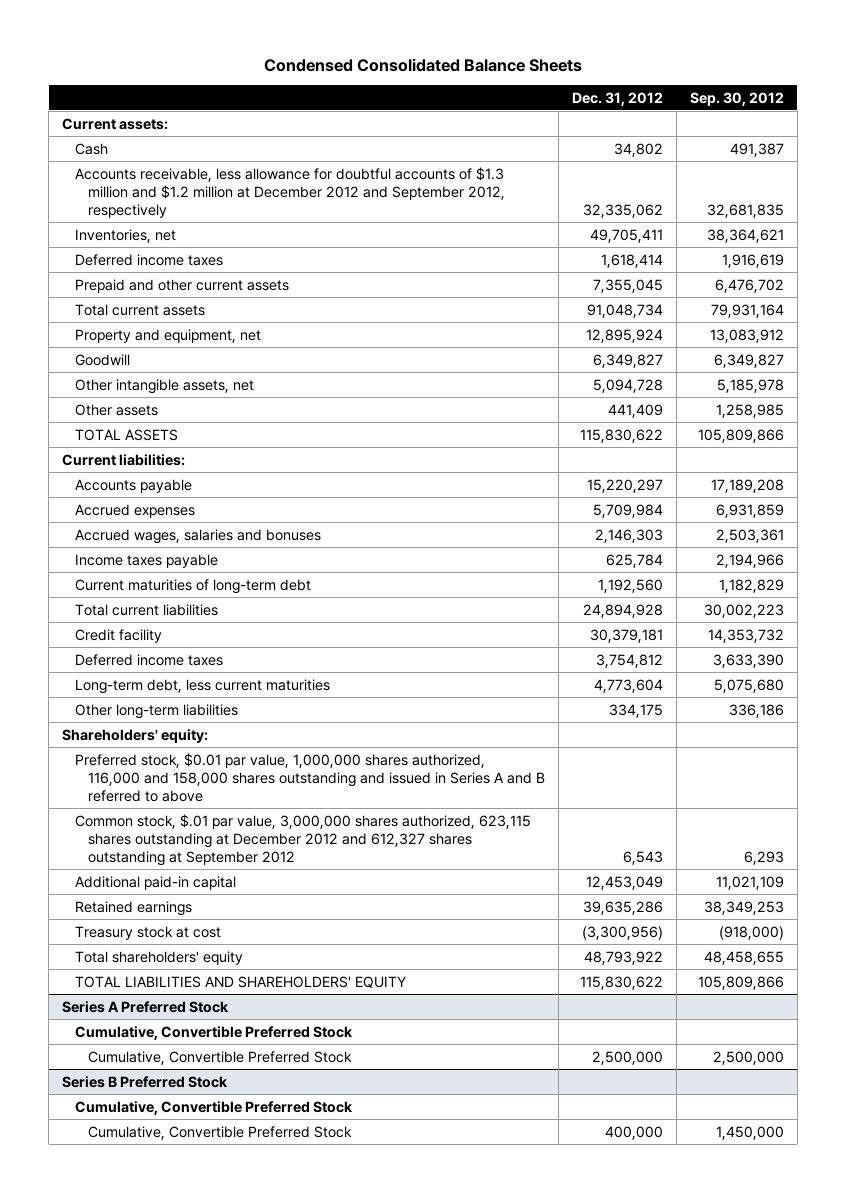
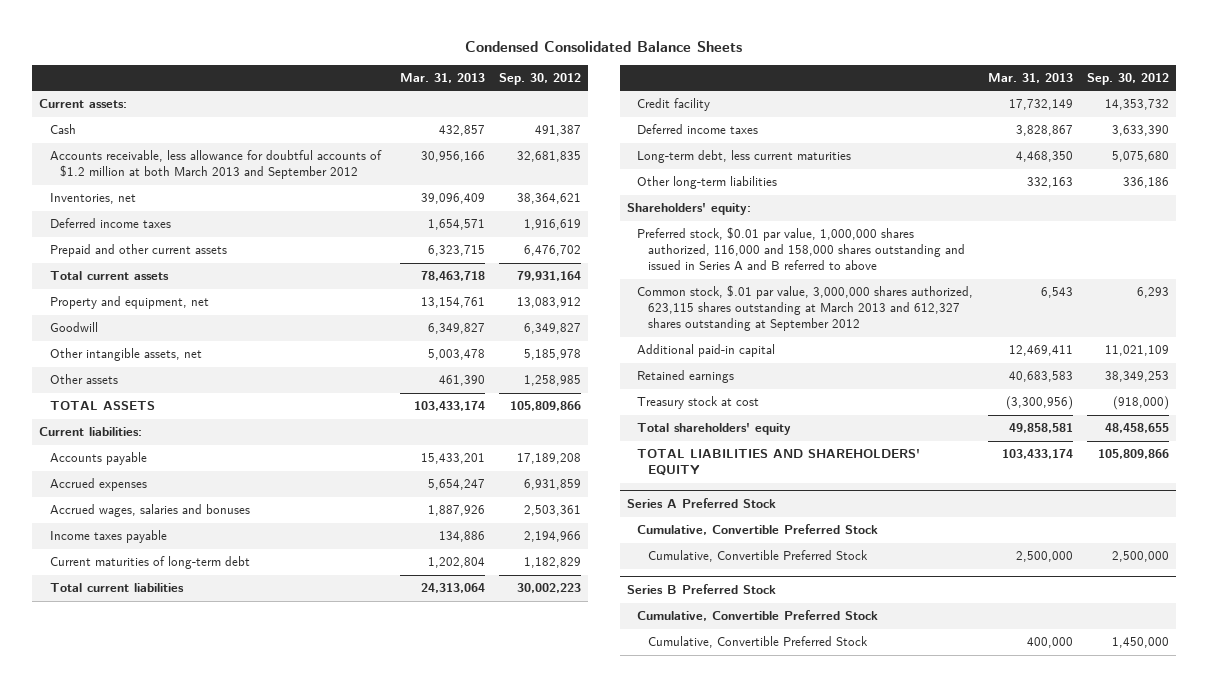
- | Dec. 31, 2012 | Sep. 30, 2012
+ | Mar. 31, 2013 | Sep. 30, 2012
- Accounts receivable, less allowance for doubtful accounts of $1.3 million and $1.2 million at December 2012 and September 2012, respectively | 32,335,062 | 32,681,835
+ Accounts receivable, less allowance for doubtful accounts of $1.2 million at both March 2013 and September 2012 | 30,956,166 | 32,681,835
- Common stock, $.01 par value, 3,000,000 shares authorized, 623,115 shares outstanding at December 2012 and 612,327 shares outstanding at September 2012 | 6,543 | 6,293
+ Common stock, $.01 par value, 3,000,000 shares authorized, 623,115 shares outstanding at March 2013 and 612,327 shares outstanding at September 2012 | 6,543 | 6,293

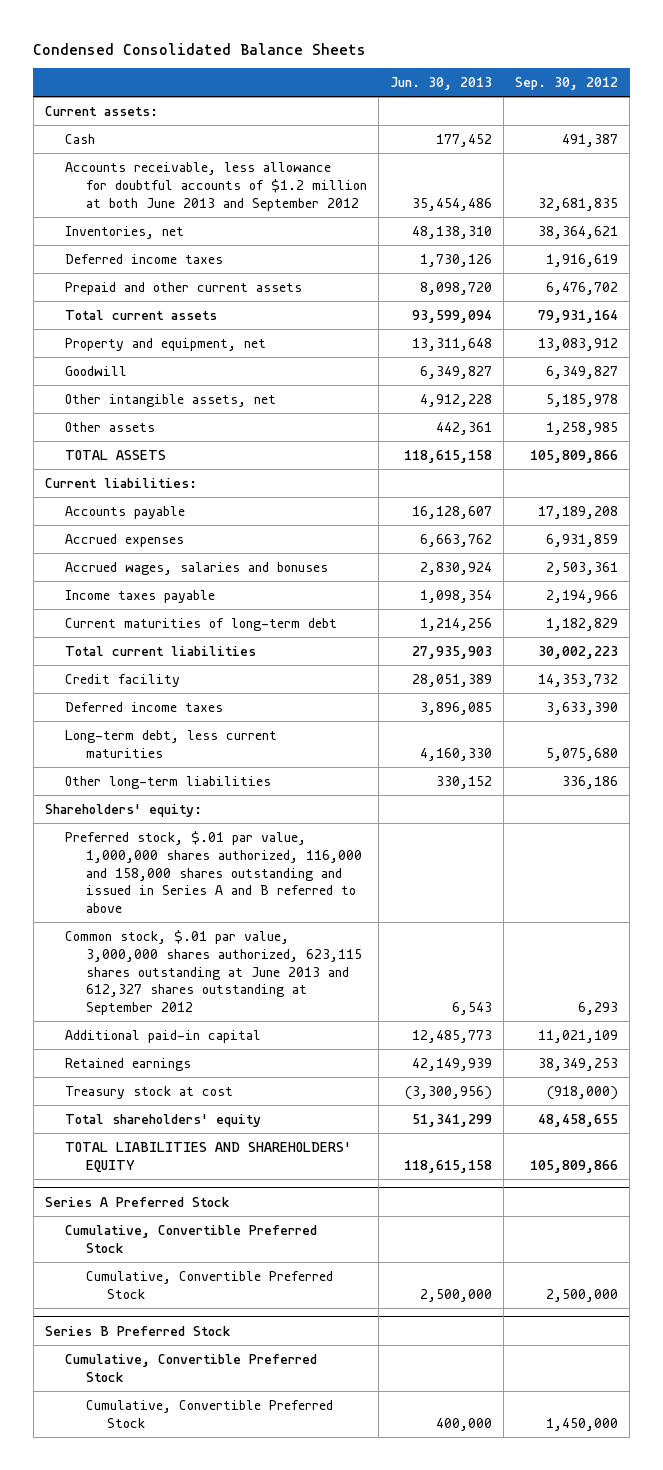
- | Mar. 31, 2013 | Sep. 30, 2012
+ | Jun. 30, 2013 | Sep. 30, 2012
- Accounts receivable, less allowance for doubtful accounts of $1.2 million at both March 2013 and September 2012 | 30,956,166 | 32,681,835
+ Accounts receivable, less allowance for doubtful accounts of $1.2 million at both June 2013 and September 2012 | 35,454,486 | 32,681,835
- Preferred stock, $0.01 par value, 1,000,000 shares authorized, 116,000 and 158,000 shares outstanding and issued in Series A and B referred to above
- Common stock, $.01 par value, 3,000,000 shares authorized, 623,115 shares outstanding at March 2013 and 612,327 shares outstanding at September 2012 | 6,543 | 6,293
+ Preferred stock, $.01 par value, 1,000,000 shares authorized, 116,000 and 158,000 shares outstanding and issued in Series A and B referred to above
+ Common stock, $.01 par value, 3,000,000 shares authorized, 623,115 shares outstanding at June 2013 and 612,327 shares outstanding at September 2012 | 6,543 | 6,293

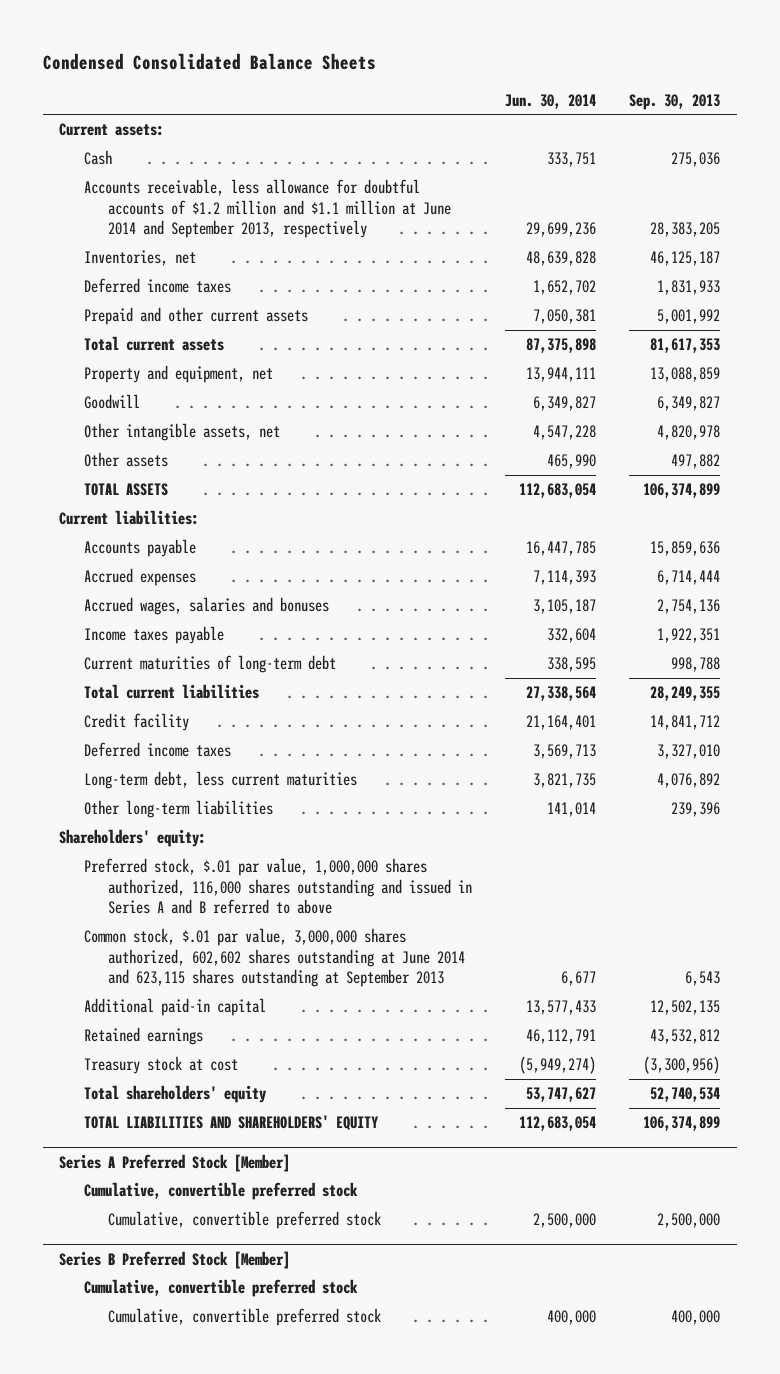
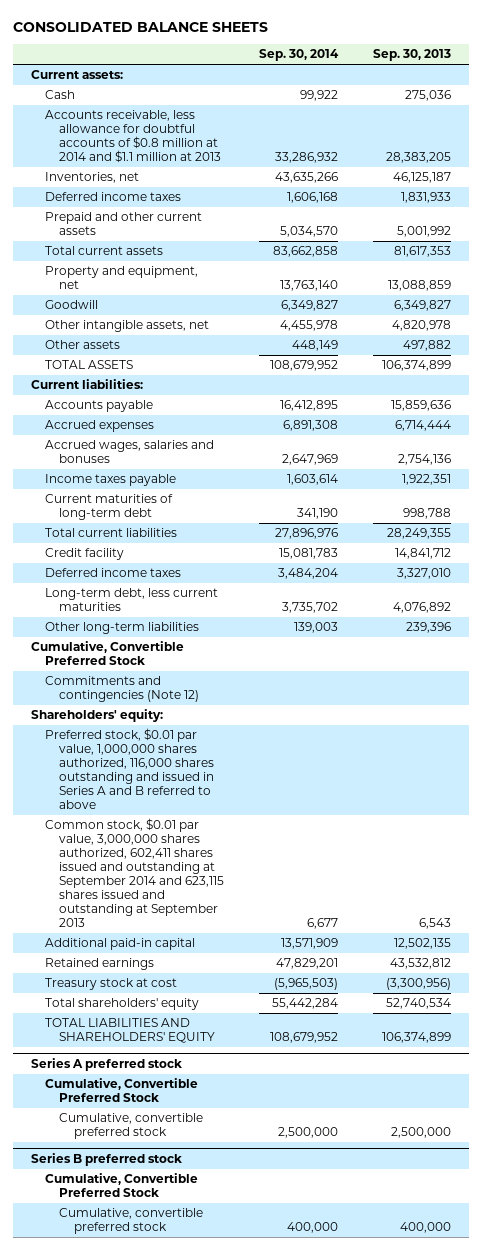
- Condensed Consolidated Balance Sheets
+ CONSOLIDATED BALANCE SHEETS
- | Jun. 30, 2014 | Sep. 30, 2013
+ | Sep. 30, 2014 | Sep. 30, 2013
- Accounts receivable, less allowance for doubtful accounts of $1.2 million and $1.1 million at June 2014 and September 2013, respectively | 29,699,236 | 28,383,205
+ Accounts receivable, less allowance for doubtful accounts of $0.8 million at 2014 and $1.1 million at 2013 | 33,286,932 | 28,383,205
+ Cumulative, Convertible Preferred Stock
+ Commitments and contingencies (Note 12)
- Preferred stock, $.01 par value, 1,000,000 shares authorized, 116,000 shares outstanding and issued in Series A and B referred to above
- Common stock, $.01 par value, 3,000,000 shares authorized, 602,602 shares outstanding at June 2014 and 623,115 shares outstanding at September 2013 | 6,677 | 6,543
+ Preferred stock, $0.01 par value, 1,000,000 shares authorized, 116,000 shares outstanding and issued in Series A and B referred to above
+ Common stock, $0.01 par value, 3,000,000 shares authorized, 602,411 shares issued and outstanding at September 2014 and 623,115 shares issued and outstanding at September 2013 | 6,677 | 6,543
- Series A Preferred Stock [Member]
- Cumulative, convertible preferred stock
+ Series A preferred stock
+ Cumulative, Convertible Preferred Stock
- Series B Preferred Stock [Member]
- Cumulative, convertible preferred stock
+ Series B preferred stock
+ Cumulative, Convertible Preferred Stock

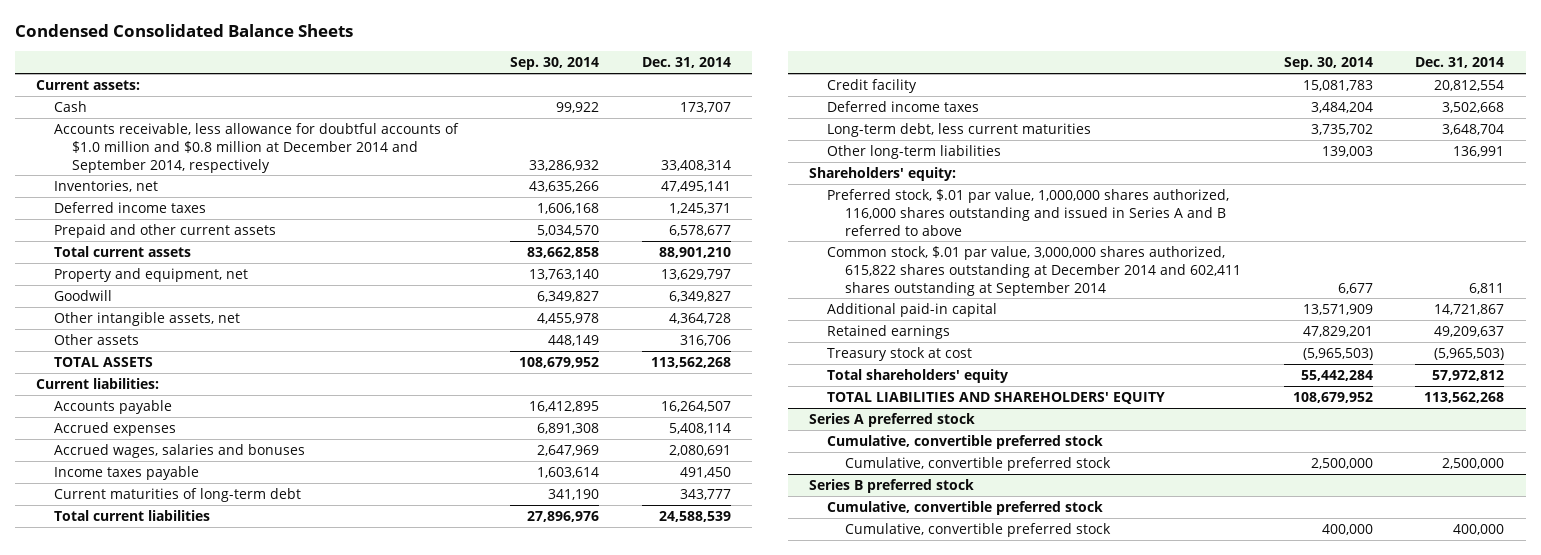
- CONSOLIDATED BALANCE SHEETS
+ Condensed Consolidated Balance Sheets
- | Sep. 30, 2014 | Sep. 30, 2013
+ | Sep. 30, 2014 | Dec. 31, 2014
- Accounts receivable, less allowance for doubtful accounts of $0.8 million at 2014 and $1.1 million at 2013 | 33,286,932 | 28,383,205
+ Accounts receivable, less allowance for doubtful accounts of $1.0 million and $0.8 million at December 2014 and September 2014, respectively | 33,286,932 | 33,408,314
- Cumulative, Convertible Preferred Stock
- Commitments and contingencies (Note 12)
- Preferred stock, $0.01 par value, 1,000,000 shares authorized, 116,000 shares outstanding and issued in Series A and B referred to above
- Common stock, $0.01 par value, 3,000,000 shares authorized, 602,411 shares issued and outstanding at September 2014 and 623,115 shares issued and outstanding at September 2013 | 6,677 | 6,543
+ Preferred stock, $.01 par value, 1,000,000 shares authorized, 116,000 shares outstanding and issued in Series A and B referred to above
+ Common stock, $.01 par value, 3,000,000 shares authorized, 615,822 shares outstanding at December 2014 and 602,411 shares outstanding at September 2014 | 6,677 | 6,811
@ Series A preferred stock
- Cumulative, Convertible Preferred Stock
+ Cumulative, convertible preferred stock
@ Series B preferred stock
- Cumulative, Convertible Preferred Stock
+ Cumulative, convertible preferred stock

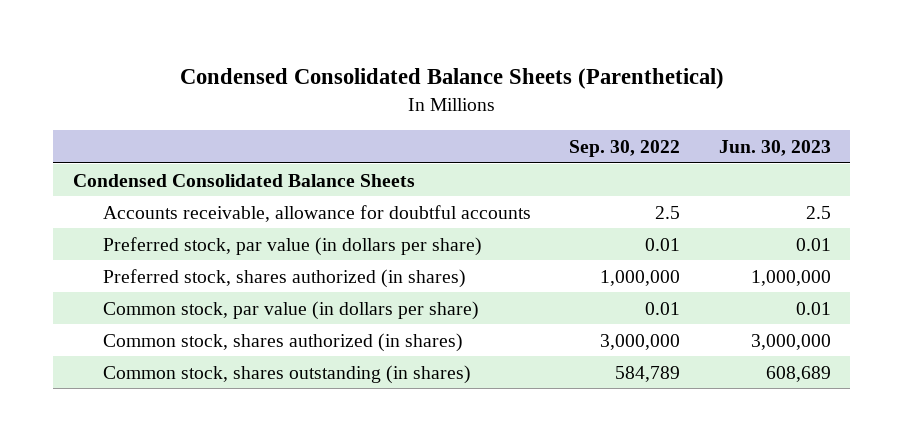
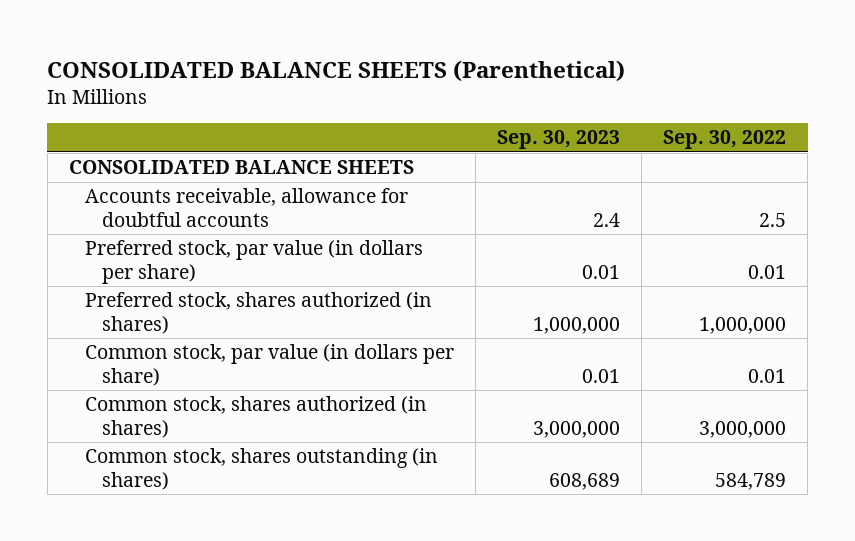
- Condensed Consolidated Balance Sheets (Parenthetical)
+ CONSOLIDATED BALANCE SHEETS (Parenthetical)
- | Sep. 30, 2022 | Jun. 30, 2023
+ | Sep. 30, 2023 | Sep. 30, 2022
- Condensed Consolidated Balance Sheets
+ CONSOLIDATED BALANCE SHEETS

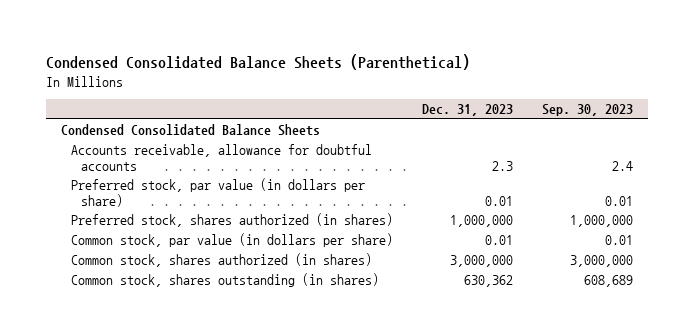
- CONSOLIDATED BALANCE SHEETS (Parenthetical)
+ Condensed Consolidated Balance Sheets (Parenthetical)
- | Sep. 30, 2023 | Sep. 30, 2022
+ | Dec. 31, 2023 | Sep. 30, 2023
- CONSOLIDATED BALANCE SHEETS
+ Condensed Consolidated Balance Sheets

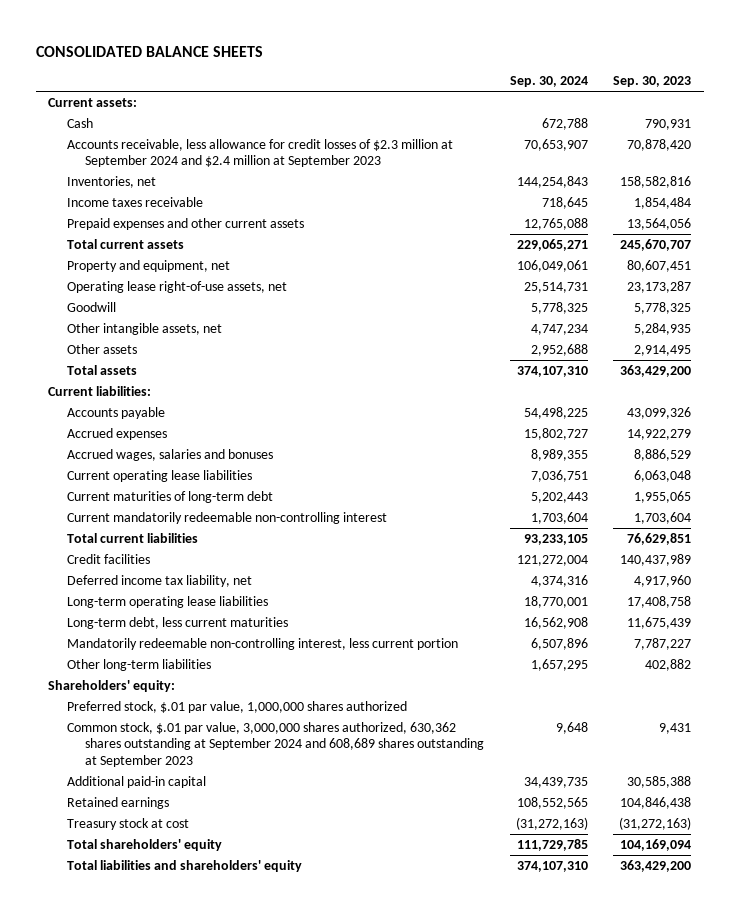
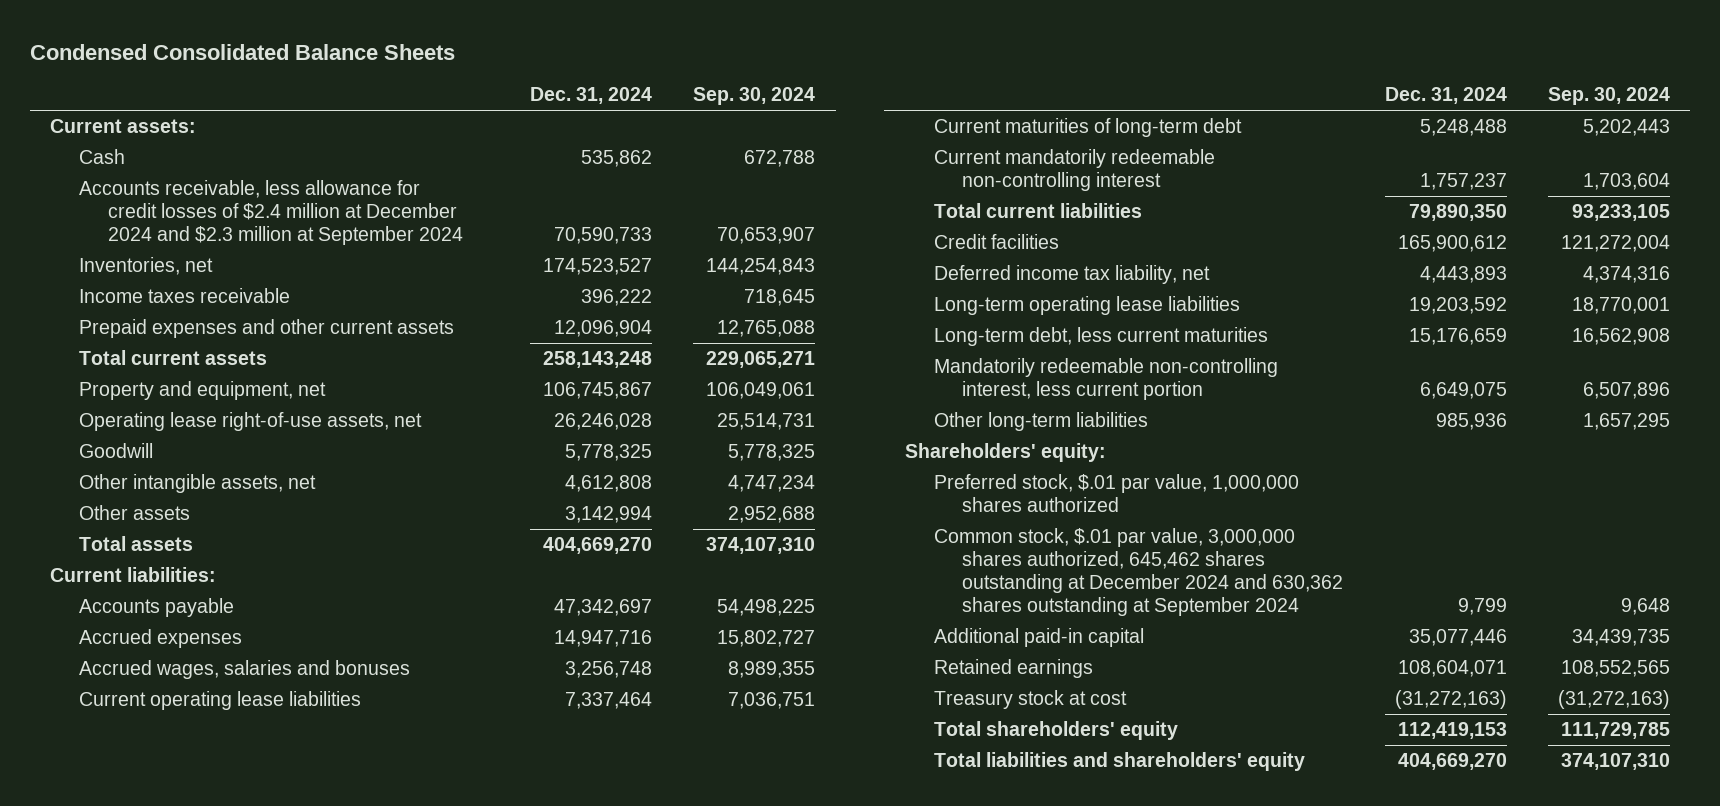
- CONSOLIDATED BALANCE SHEETS
+ Condensed Consolidated Balance Sheets
- | Sep. 30, 2024 | Sep. 30, 2023
+ | Dec. 31, 2024 | Sep. 30, 2024
- Accounts receivable, less allowance for credit losses of $2.3 million at September 2024 and $2.4 million at September 2023 | 70,653,907 | 70,878,420
+ Accounts receivable, less allowance for credit losses of $2.4 million at December 2024 and $2.3 million at September 2024 | 70,590,733 | 70,653,907
- Common stock, $.01 par value, 3,000,000 shares authorized, 630,362 shares outstanding at September 2024 and 608,689 shares outstanding at September 2023 | 9,648 | 9,431
+ Common stock, $.01 par value, 3,000,000 shares authorized, 645,462 shares outstanding at December 2024 and 630,362 shares outstanding at September 2024 | 9,799 | 9,648

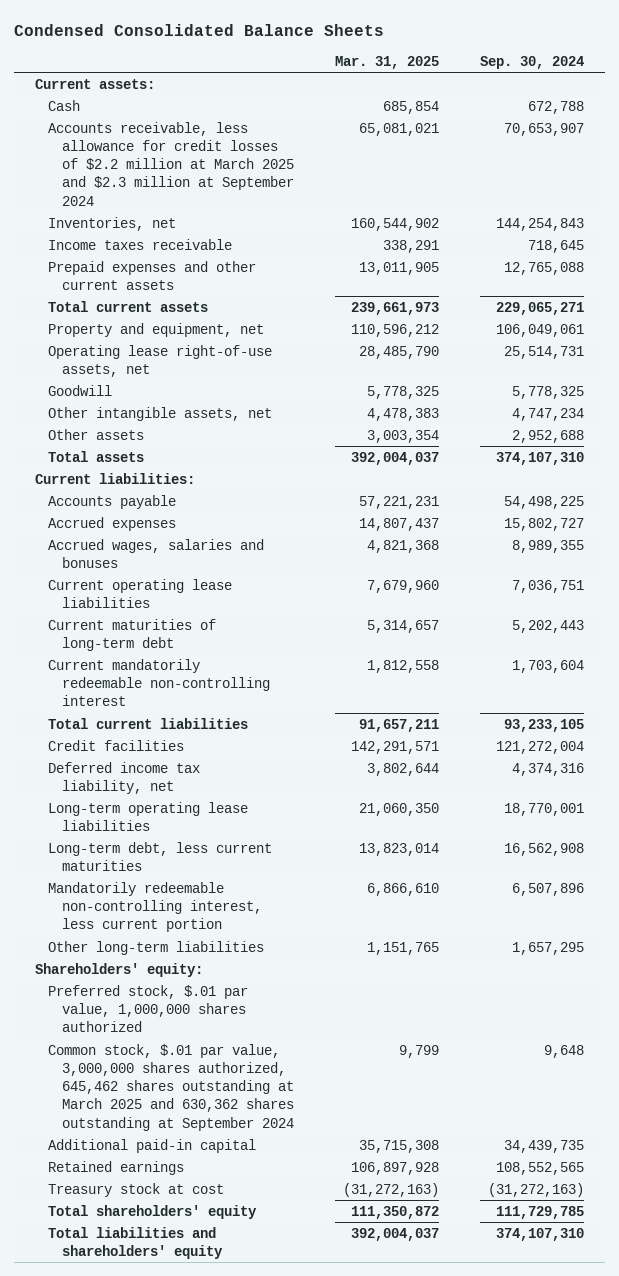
- | Dec. 31, 2024 | Sep. 30, 2024
+ | Mar. 31, 2025 | Sep. 30, 2024
- Accounts receivable, less allowance for credit losses of $2.4 million at December 2024 and $2.3 million at September 2024 | 70,590,733 | 70,653,907
+ Accounts receivable, less allowance for credit losses of $2.2 million at March 2025 and $2.3 million at September 2024 | 65,081,021 | 70,653,907
- Common stock, $.01 par value, 3,000,000 shares authorized, 645,462 shares outstanding at December 2024 and 630,362 shares outstanding at September 2024 | 9,799 | 9,648
+ Common stock, $.01 par value, 3,000,000 shares authorized, 645,462 shares outstanding at March 2025 and 630,362 shares outstanding at September 2024 | 9,799 | 9,648

